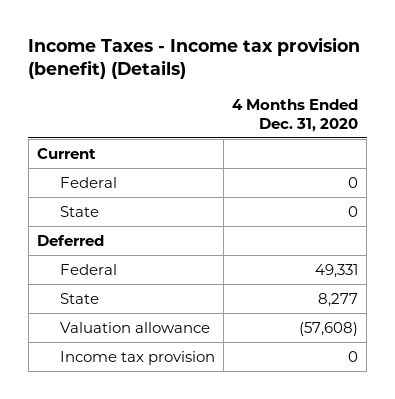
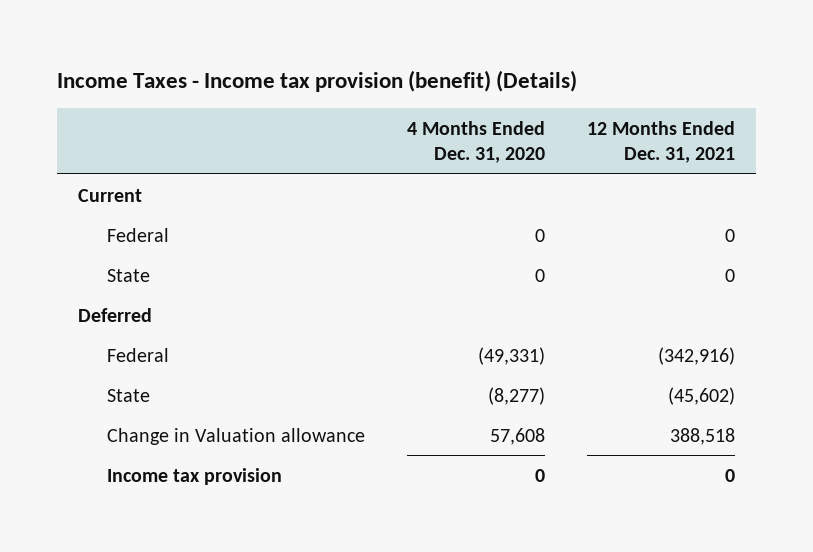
- | 4 Months Ended Dec. 31, 2020
+ | 4 Months Ended Dec. 31, 2020 | 12 Months Ended Dec. 31, 2021
- Federal | 49,331
- State | 8,277
- Valuation allowance | (57,608)
+ Federal | (49,331) | (342,916)
+ State | (8,277) | (45,602)
+ Change in Valuation allowance | 57,608 | 388,518

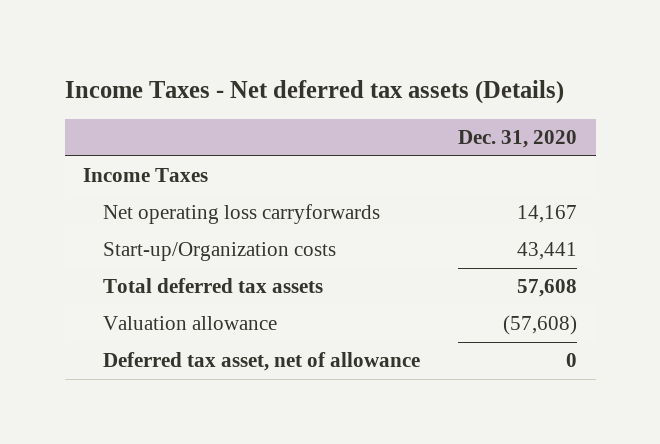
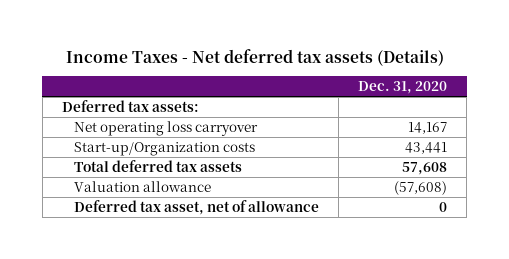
- Income Taxes
- Net operating loss carryforwards | 14,167
+ Deferred tax assets:
+ Net operating loss carryover | 14,167

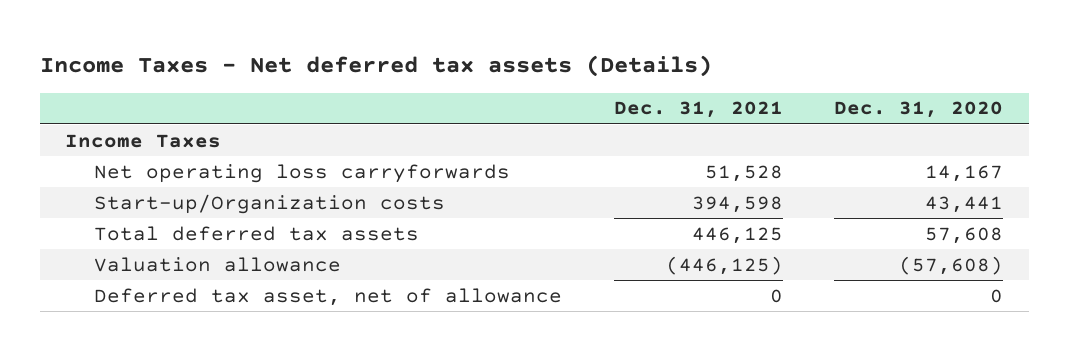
- | Dec. 31, 2020
+ | Dec. 31, 2021 | Dec. 31, 2020
- Deferred tax assets:
- Net operating loss carryover | 14,167
+ Income Taxes
+ Net operating loss carryforwards | 51,528 | 14,167

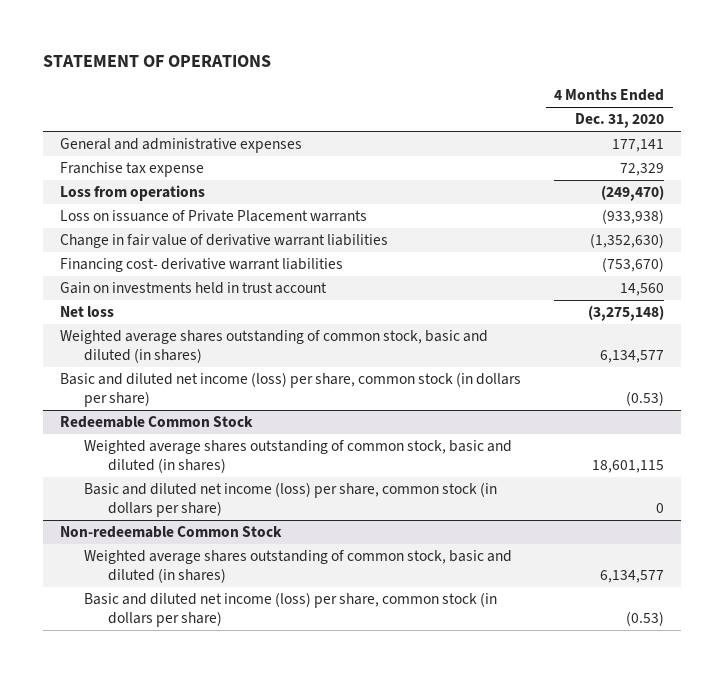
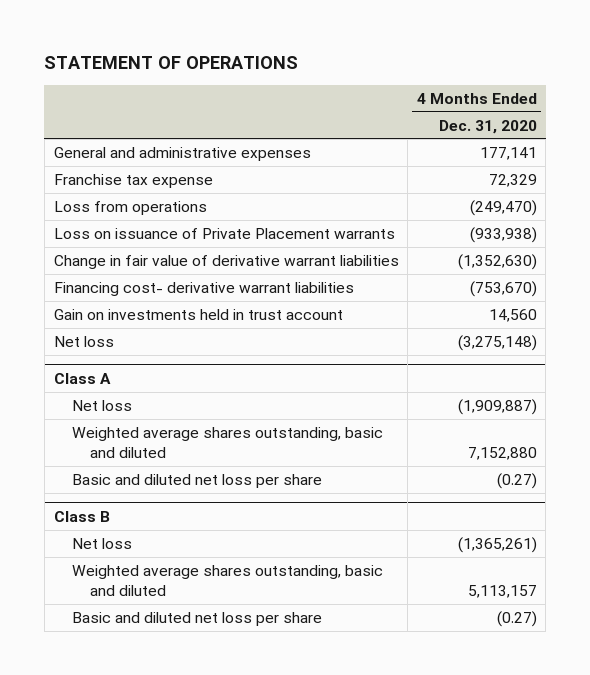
- Weighted average shares outstanding of common stock, basic and diluted (in shares) | 6,134,577
- Basic and diluted net income (loss) per share, common stock (in dollars per share) | (0.53)
- Redeemable Common Stock
- Weighted average shares outstanding of common stock, basic and diluted (in shares) | 18,601,115
- Basic and diluted net income (loss) per share, common stock (in dollars per share) | 0
- Non-redeemable Common Stock
- Weighted average shares outstanding of common stock, basic and diluted (in shares) | 6,134,577
- Basic and diluted net income (loss) per share, common stock (in dollars per share) | (0.53)
+ Class A
+ Net loss | (1,909,887)
+ Weighted average shares outstanding, basic and diluted | 7,152,880
+ Basic and diluted net loss per share | (0.27)
+ Class B
+ Net loss | (1,365,261)
+ Weighted average shares outstanding, basic and diluted | 5,113,157
+ Basic and diluted net loss per share | (0.27)

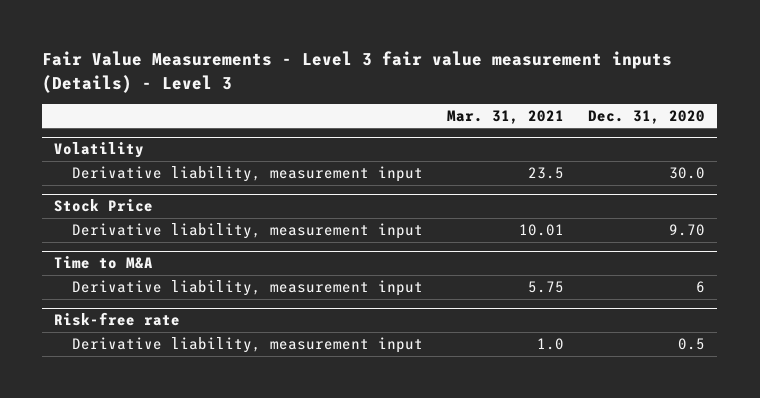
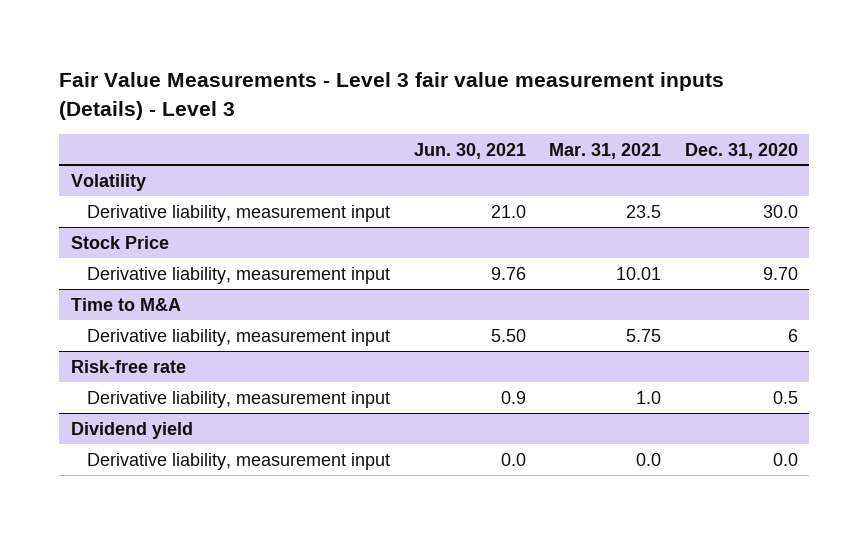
- | Mar. 31, 2021 | Dec. 31, 2020
+ | Jun. 30, 2021 | Mar. 31, 2021 | Dec. 31, 2020
+ Dividend yield
+ Derivative liability, measurement input | 0.0 | 0.0 | 0.0

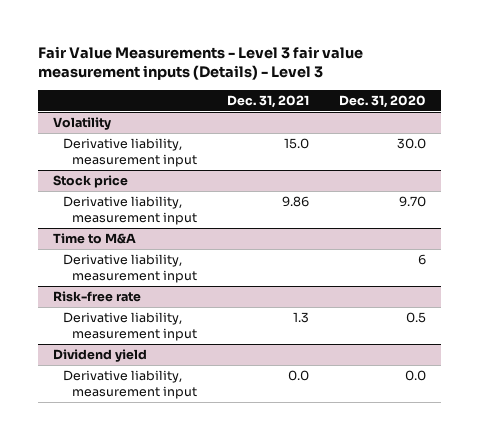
- | Jun. 30, 2021 | Mar. 31, 2021 | Dec. 31, 2020
+ | Dec. 31, 2021 | Dec. 31, 2020
- Stock Price
+ Stock price

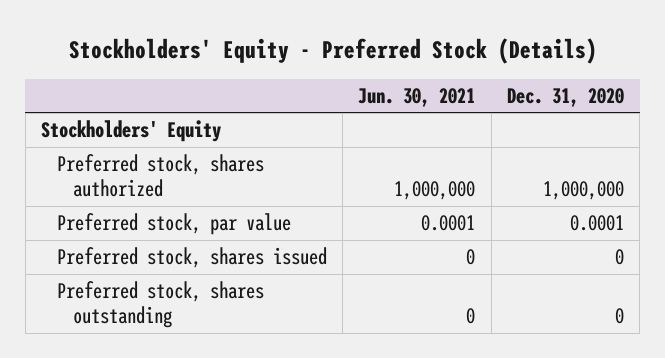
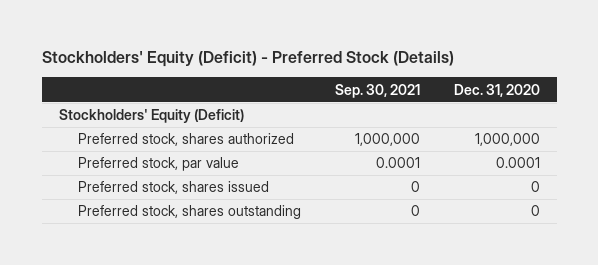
- Stockholders' Equity - Preferred Stock (Details)
+ Stockholders' Equity (Deficit) - Preferred Stock (Details)
- | Jun. 30, 2021 | Dec. 31, 2020
+ | Sep. 30, 2021 | Dec. 31, 2020
- Stockholders' Equity
+ Stockholders' Equity (Deficit)

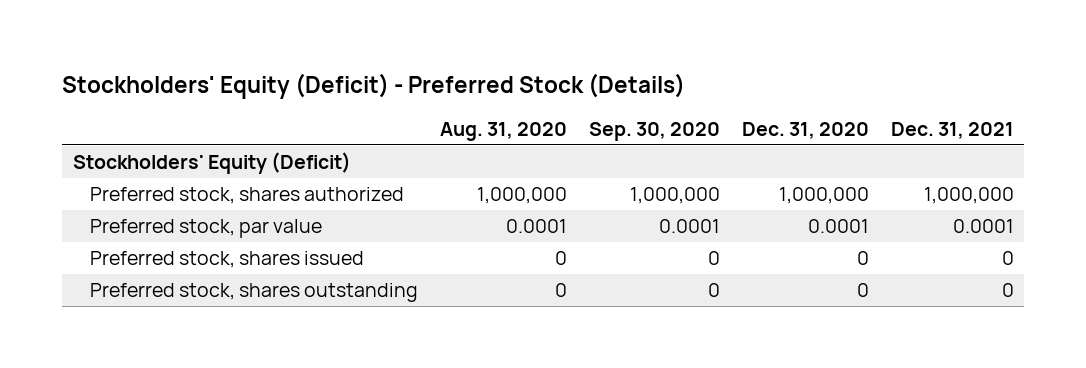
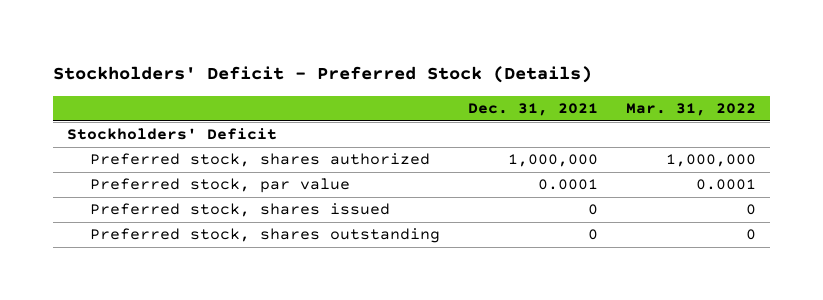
- Stockholders' Equity (Deficit) - Preferred Stock (Details)
+ Stockholders' Deficit - Preferred Stock (Details)
- | Aug. 31, 2020 | Sep. 30, 2020 | Dec. 31, 2020 | Dec. 31, 2021
+ | Dec. 31, 2021 | Mar. 31, 2022
- Stockholders' Equity (Deficit)
+ Stockholders' Deficit

